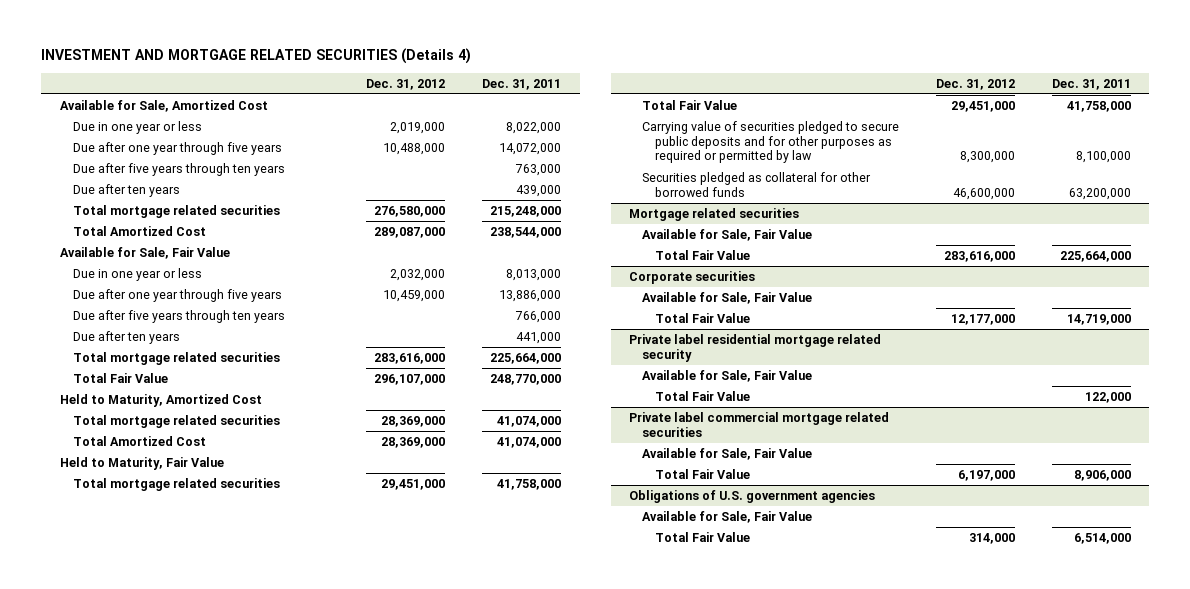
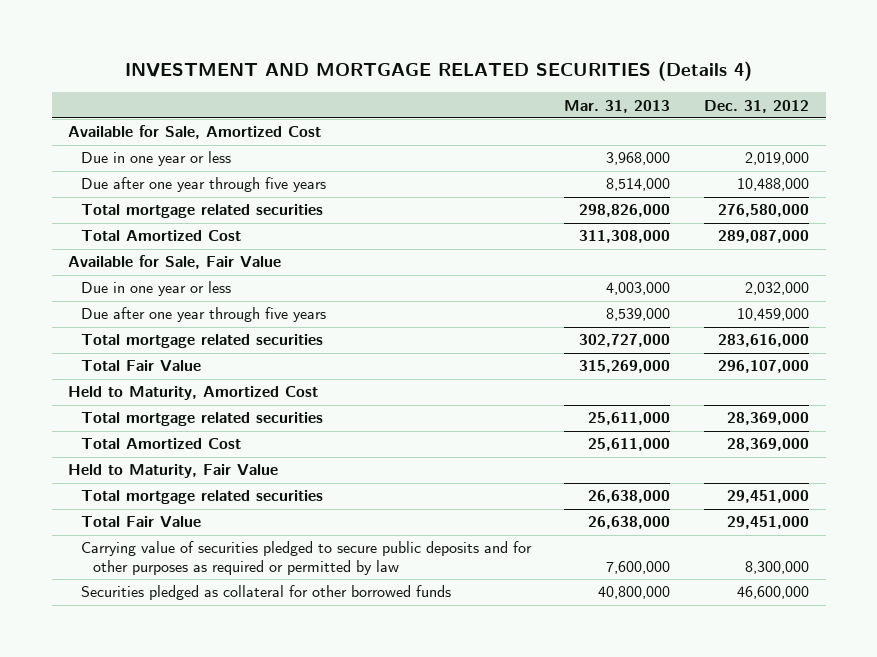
- | Dec. 31, 2012 | Dec. 31, 2011
+ | Mar. 31, 2013 | Dec. 31, 2012
- Due after five years through ten years | | 763,000
- Due after ten years | | 439,000
- Due after five years through ten years | | 766,000
- Due after ten years | | 441,000
- Mortgage related securities
- Available for Sale, Fair Value
- Total Fair Value | 283,616,000 | 225,664,000
- Corporate securities
- Available for Sale, Fair Value
- Total Fair Value | 12,177,000 | 14,719,000
- Private label residential mortgage related security
- Available for Sale, Fair Value
- Total Fair Value | | 122,000
- Private label commercial mortgage related securities
- Available for Sale, Fair Value
- Total Fair Value | 6,197,000 | 8,906,000
- Obligations of U.S. government agencies
- Available for Sale, Fair Value
- Total Fair Value | 314,000 | 6,514,000

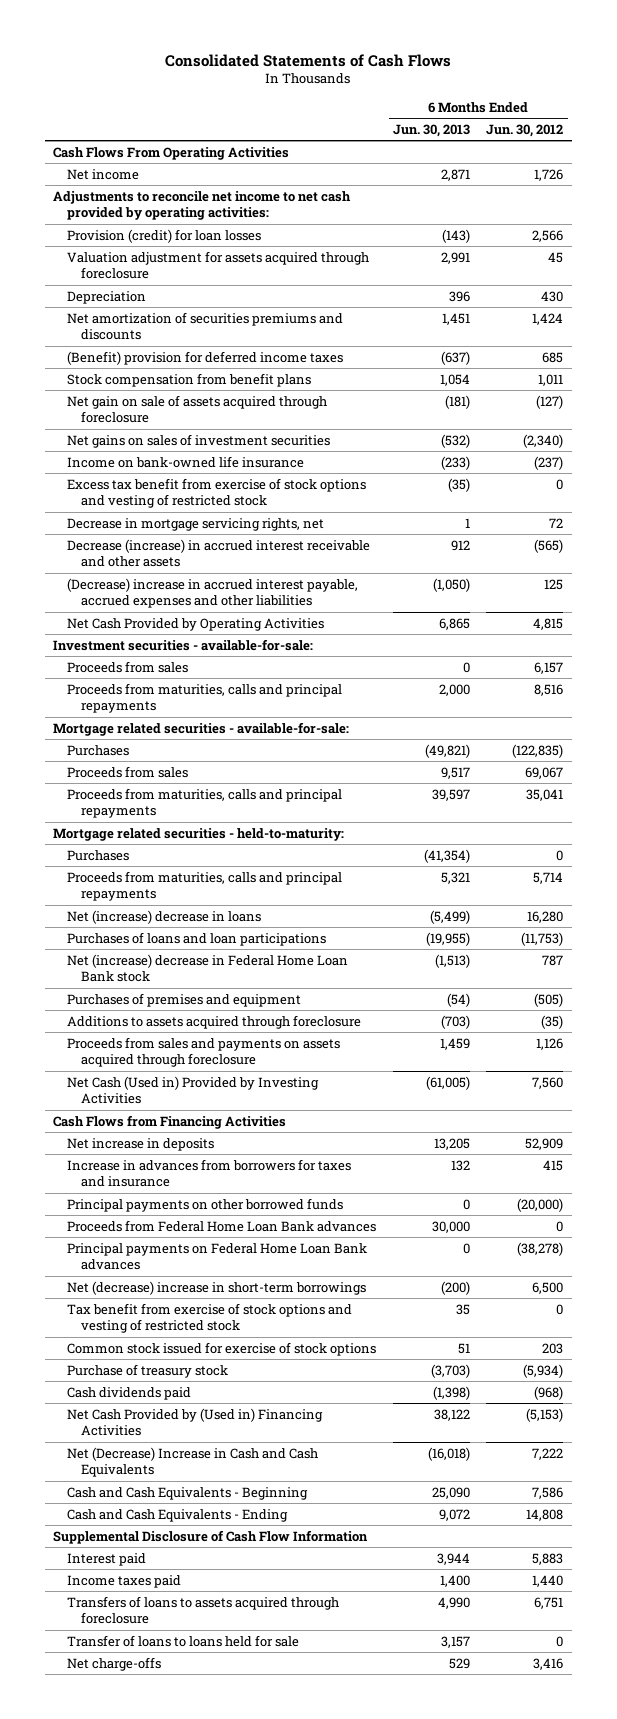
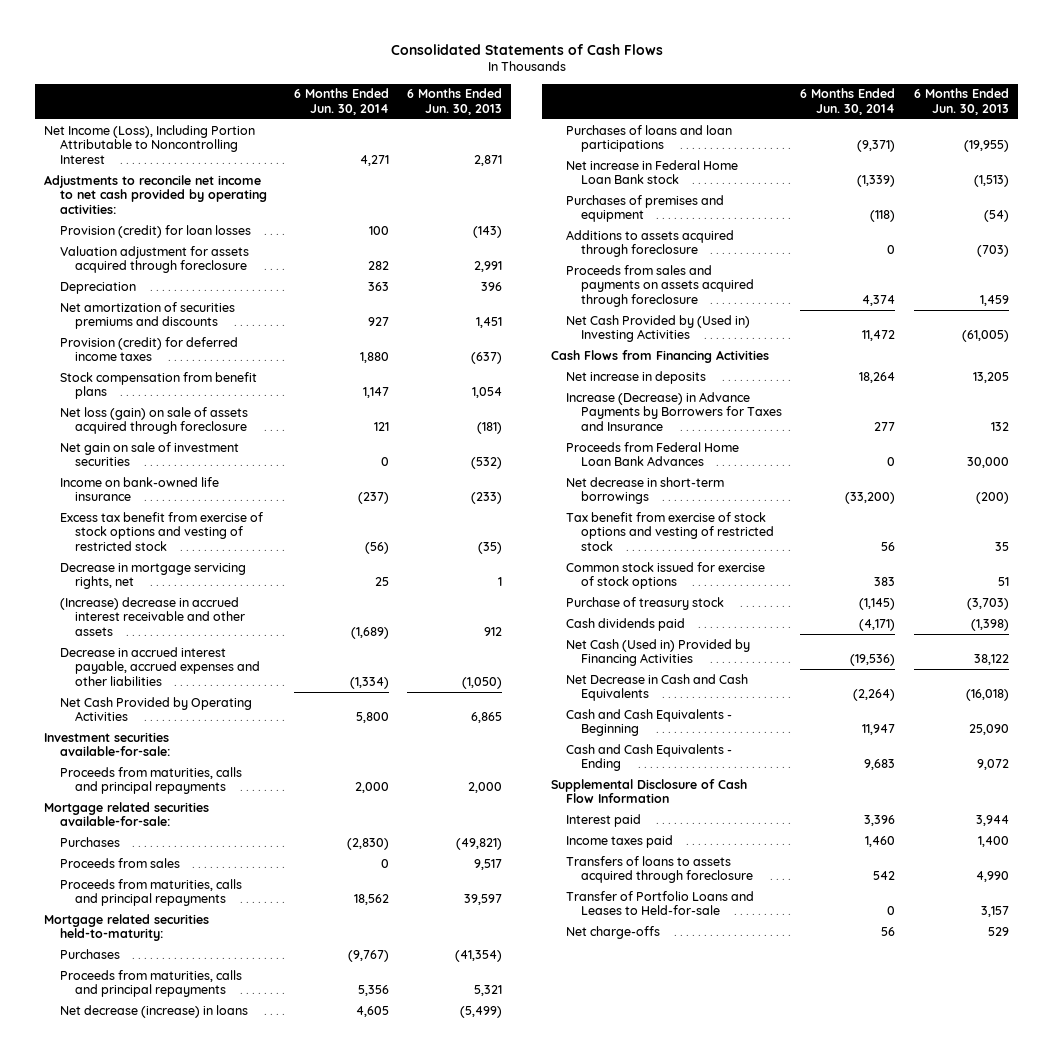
- | 6 Months Ended Jun. 30, 2013 | 6 Months Ended Jun. 30, 2012
+ | 6 Months Ended Jun. 30, 2014 | 6 Months Ended Jun. 30, 2013
- Cash Flows From Operating Activities
- Net income | 2,871 | 1,726
+ Net Income (Loss), Including Portion Attributable to Noncontrolling Interest | 4,271 | 2,871
- (Benefit) provision for deferred income taxes | (637) | 685
+ Provision (credit) for deferred income taxes | 1,880 | (637)
- Net gain on sale of assets acquired through foreclosure | (181) | (127)
- Net gains on sales of investment securities | (532) | (2,340)
+ Net loss (gain) on sale of assets acquired through foreclosure | 121 | (181)
+ Net gain on sale of investment securities | 0 | (532)
- Decrease (increase) in accrued interest receivable and other assets | 912 | (565)
- (Decrease) increase in accrued interest payable, accrued expenses and other liabilities | (1,050) | 125
+ (Increase) decrease in accrued interest receivable and other assets | (1,689) | 912
+ Decrease in accrued interest payable, accrued expenses and other liabilities | (1,334) | (1,050)
- Investment securities - available-for-sale:
- Proceeds from sales | 0 | 6,157
+ Investment securities available-for-sale:
- Mortgage related securities - available-for-sale:
+ Mortgage related securities available-for-sale:
- Mortgage related securities - held-to-maturity:
+ Mortgage related securities held-to-maturity:
- Net (increase) decrease in loans | (5,499) | 16,280
+ Net decrease (increase) in loans | 4,605 | (5,499)
- Net (increase) decrease in Federal Home Loan Bank stock | (1,513) | 787
+ Net increase in Federal Home Loan Bank stock | (1,339) | (1,513)
- Net Cash (Used in) Provided by Investing Activities | (61,005) | 7,560
+ Net Cash Provided by (Used in) Investing Activities | 11,472 | (61,005)
- Increase in advances from borrowers for taxes and insurance | 132 | 415
- Principal payments on other borrowed funds | 0 | (20,000)
- Proceeds from Federal Home Loan Bank advances | 30,000 | 0
- Principal payments on Federal Home Loan Bank advances | 0 | (38,278)
- Net (decrease) increase in short-term borrowings | (200) | 6,500
+ Increase (Decrease) in Advance Payments by Borrowers for Taxes and Insurance | 277 | 132
+ Proceeds from Federal Home Loan Bank Advances | 0 | 30,000
+ Net decrease in short-term borrowings | (33,200) | (200)
- Net Cash Provided by (Used in) Financing Activities | 38,122 | (5,153)
- Net (Decrease) Increase in Cash and Cash Equivalents | (16,018) | 7,222
+ Net Cash (Used in) Provided by Financing Activities | (19,536) | 38,122
+ Net Decrease in Cash and Cash Equivalents | (2,264) | (16,018)
- Transfer of loans to loans held for sale | 3,157 | 0
+ Transfer of Portfolio Loans and Leases to Held-for-sale | 0 | 3,157

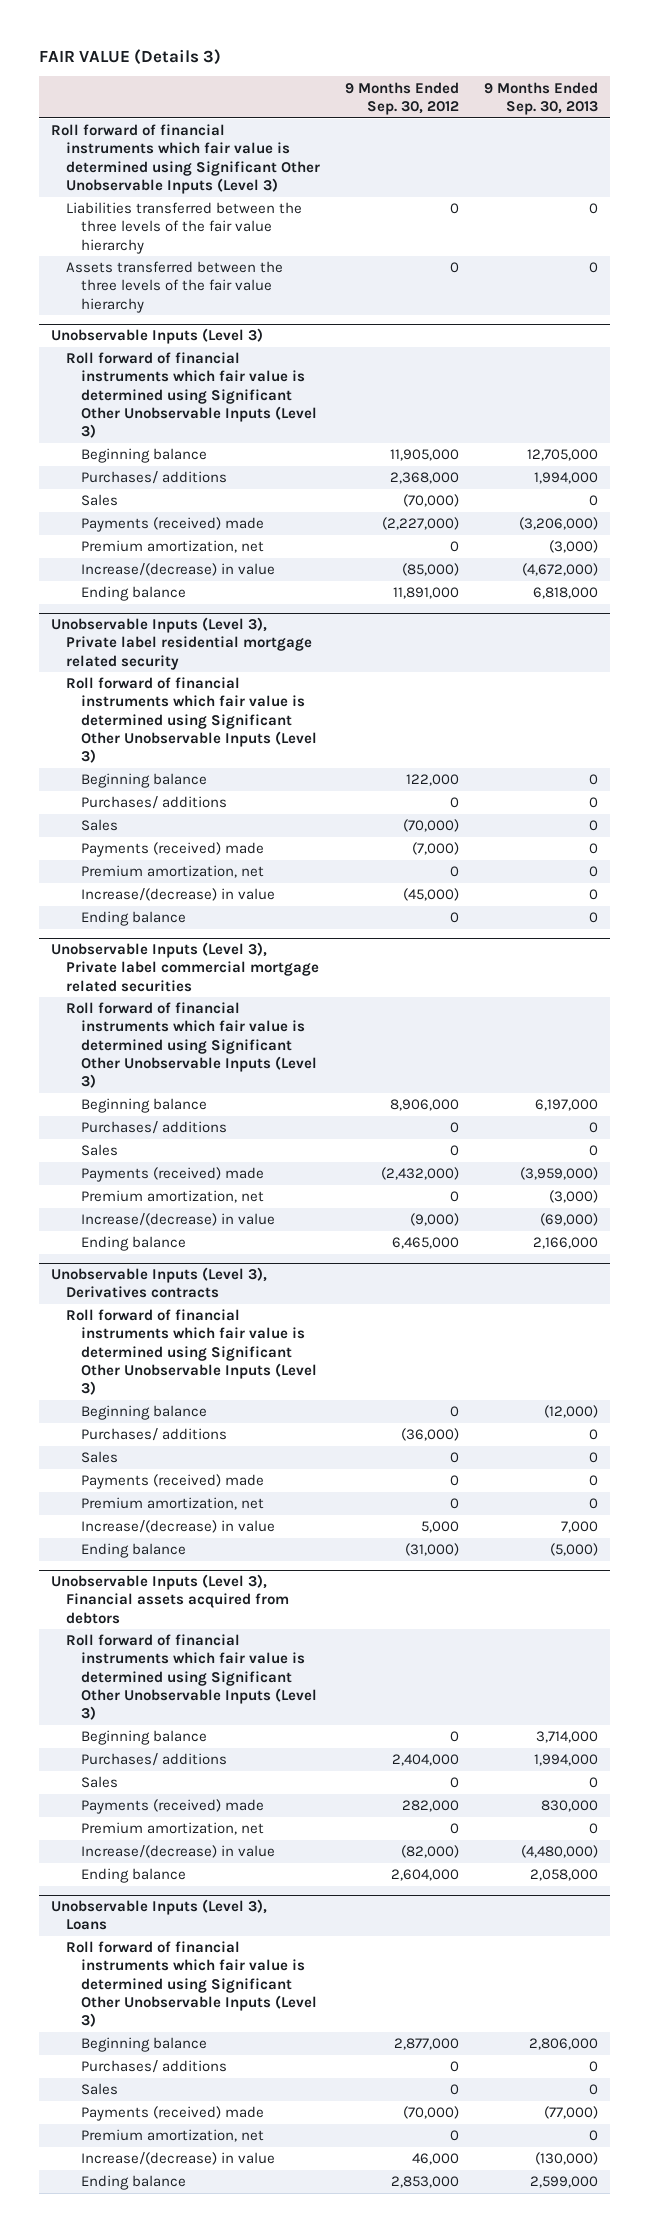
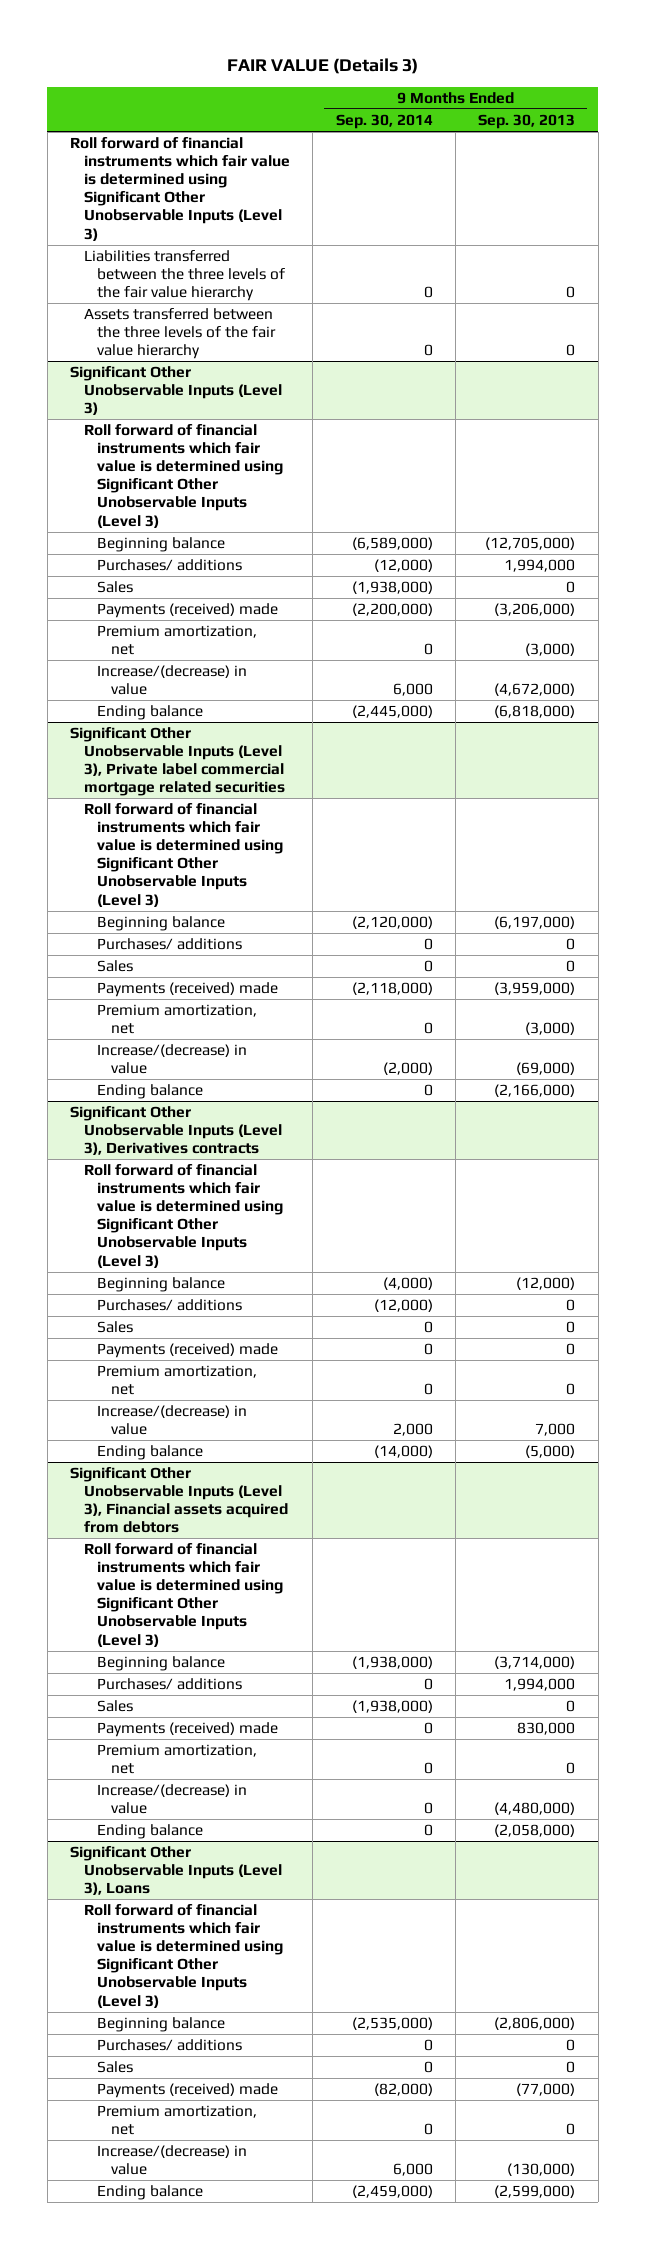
- | 9 Months Ended Sep. 30, 2012 | 9 Months Ended Sep. 30, 2013
+ | 9 Months Ended Sep. 30, 2014 | 9 Months Ended Sep. 30, 2013
- Unobservable Inputs (Level 3)
+ Significant Other Unobservable Inputs (Level 3)
- Beginning balance | 11,905,000 | 12,705,000
+ Beginning balance | (6,589,000) | (12,705,000)
- Ending balance | 11,891,000 | 6,818,000
- Unobservable Inputs (Level 3), Private label residential mortgage related security
- Roll forward of financial instruments which fair value is determined using Significant Other Unobservable Inputs (Level 3)
- Beginning balance | 122,000 | 0
- Purchases/ additions | 0 | 0
- Sales | (70,000) | 0
- Payments (received) made | (7,000) | 0
- Premium amortization, net | 0 | 0
- Increase/(decrease) in value | (45,000) | 0
- Ending balance | 0 | 0
- Unobservable Inputs (Level 3), Private label commercial mortgage related securities
+ Ending balance | (2,445,000) | (6,818,000)
+ Significant Other Unobservable Inputs (Level 3), Private label commercial mortgage related securities
- Beginning balance | 8,906,000 | 6,197,000
+ Beginning balance | (2,120,000) | (6,197,000)
- Ending balance | 6,465,000 | 2,166,000
- Unobservable Inputs (Level 3), Derivatives contracts
+ Ending balance | 0 | (2,166,000)
+ Significant Other Unobservable Inputs (Level 3), Derivatives contracts
- Unobservable Inputs (Level 3), Financial assets acquired from debtors
+ Significant Other Unobservable Inputs (Level 3), Financial assets acquired from debtors
- Beginning balance | 0 | 3,714,000
+ Beginning balance | (1,938,000) | (3,714,000)
- Ending balance | 2,604,000 | 2,058,000
- Unobservable Inputs (Level 3), Loans
+ Ending balance | 0 | (2,058,000)
+ Significant Other Unobservable Inputs (Level 3), Loans
- Beginning balance | 2,877,000 | 2,806,000
+ Beginning balance | (2,535,000) | (2,806,000)
- Ending balance | 2,853,000 | 2,599,000
+ Ending balance | (2,459,000) | (2,599,000)

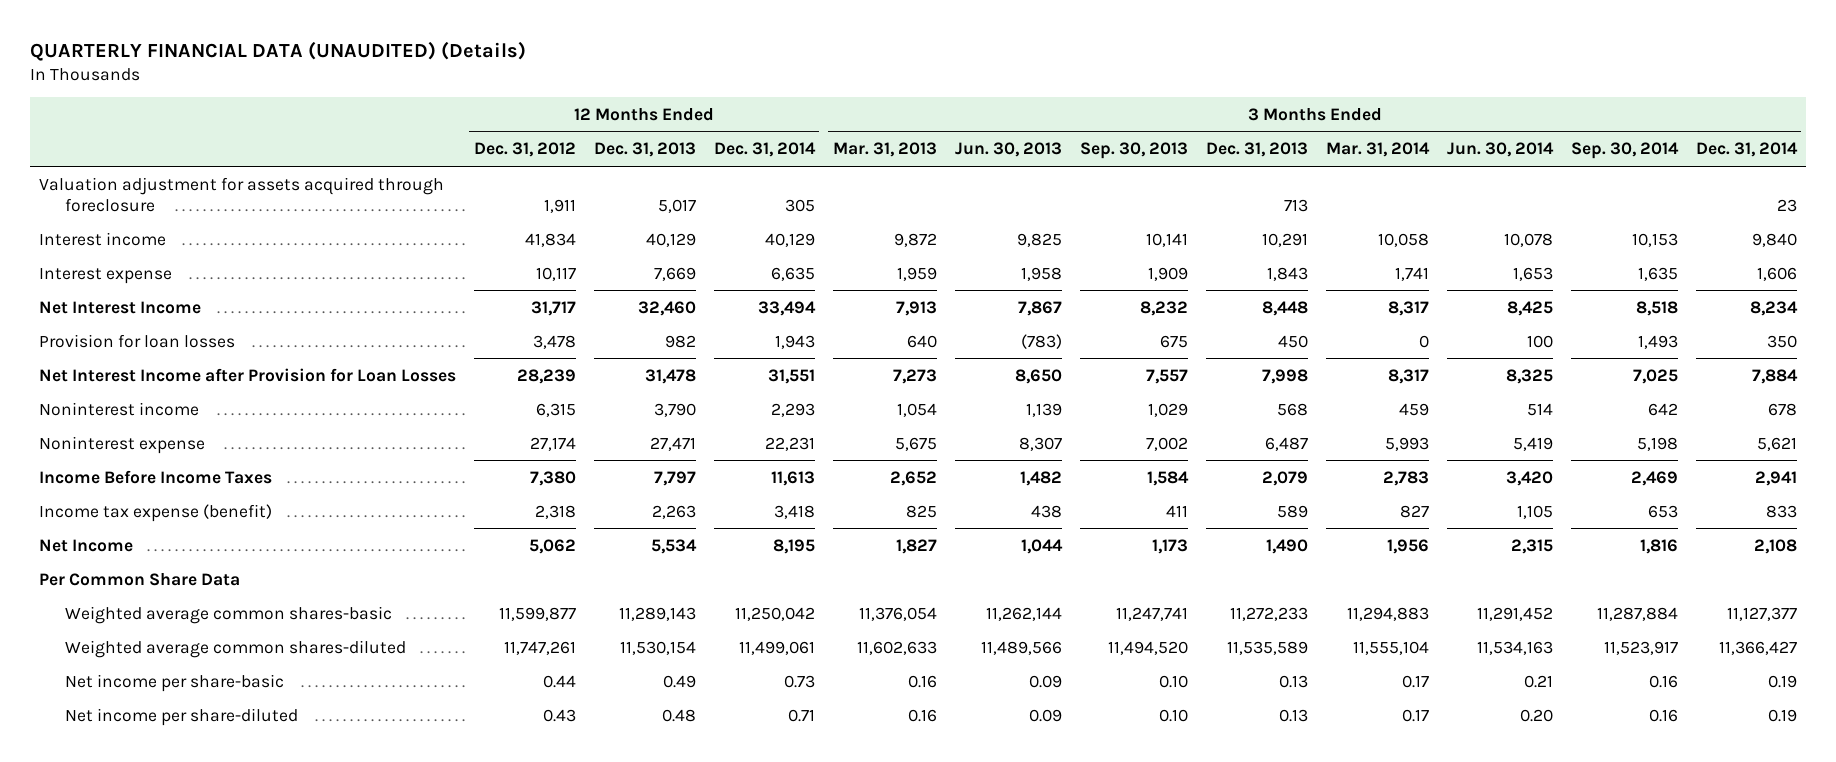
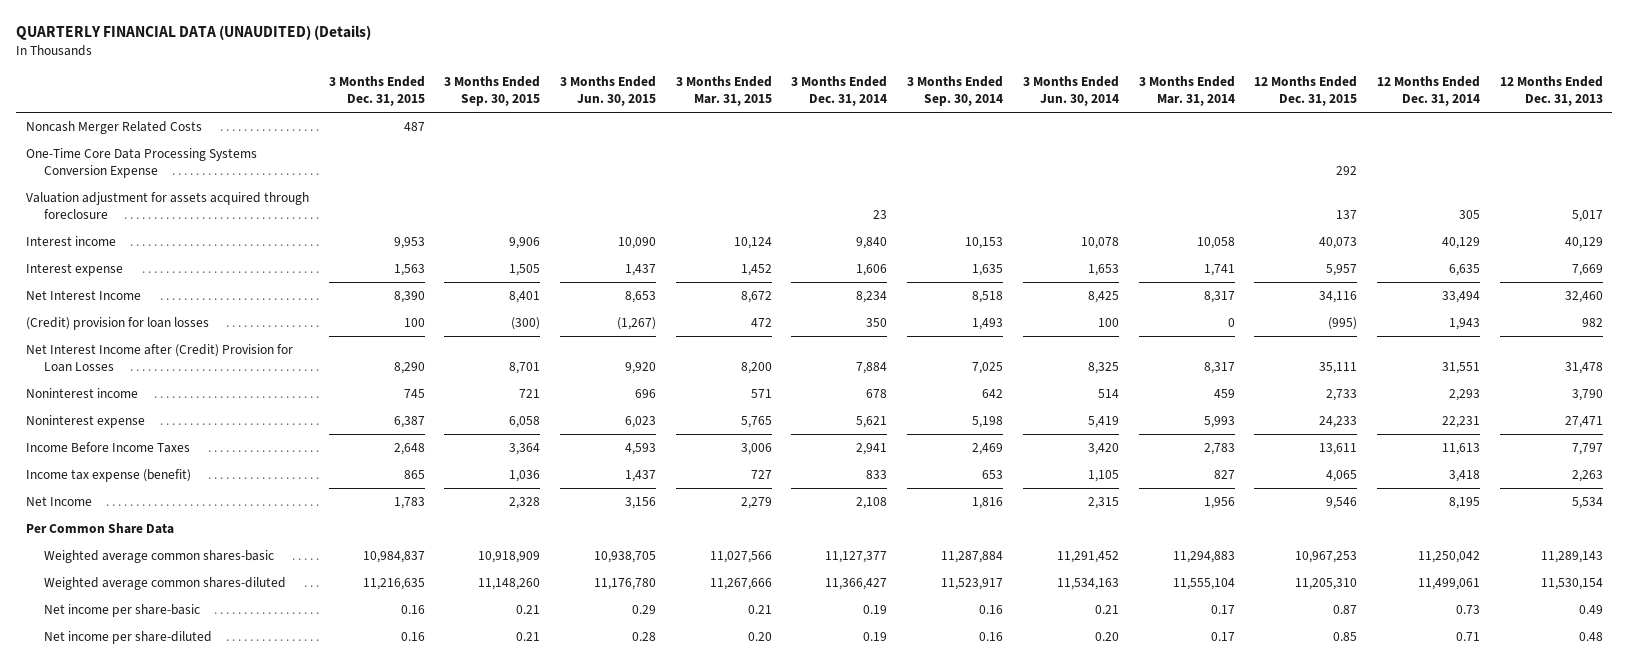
- | 12 Months Ended Dec. 31, 2012 | 12 Months Ended Dec. 31, 2013 | 12 Months Ended Dec. 31, 2014 | 3 Months Ended Mar. 31, 2013 | 3 Months Ended Jun. 30, 2013 | 3 Months Ended Sep. 30, 2013 | 3 Months Ended Dec. 31, 2013 | 3 Months Ended Mar. 31, 2014 | 3 Months Ended Jun. 30, 2014 | 3 Months Ended Sep. 30, 2014 | 3 Months Ended Dec. 31, 2014
+ | 3 Months Ended Dec. 31, 2015 | 3 Months Ended Sep. 30, 2015 | 3 Months Ended Jun. 30, 2015 | 3 Months Ended Mar. 31, 2015 | 3 Months Ended Dec. 31, 2014 | 3 Months Ended Sep. 30, 2014 | 3 Months Ended Jun. 30, 2014 | 3 Months Ended Mar. 31, 2014 | 12 Months Ended Dec. 31, 2015 | 12 Months Ended Dec. 31, 2014 | 12 Months Ended Dec. 31, 2013
+ Noncash Merger Related Costs | 487 | | | | | | | | | |
+ One-Time Core Data Processing Systems Conversion Expense | | | | | | | | | 292 | |
- Provision for loan losses | 3,478 | 982 | 1,943 | 640 | (783) | 675 | 450 | 0 | 100 | 1,493 | 350
- Net Interest Income after Provision for Loan Losses | 28,239 | 31,478 | 31,551 | 7,273 | 8,650 | 7,557 | 7,998 | 8,317 | 8,325 | 7,025 | 7,884
+ (Credit) provision for loan losses | 100 | (300) | (1,267) | 472 | 350 | 1,493 | 100 | 0 | (995) | 1,943 | 982
+ Net Interest Income after (Credit) Provision for Loan Losses | 8,290 | 8,701 | 9,920 | 8,200 | 7,884 | 7,025 | 8,325 | 8,317 | 35,111 | 31,551 | 31,478

